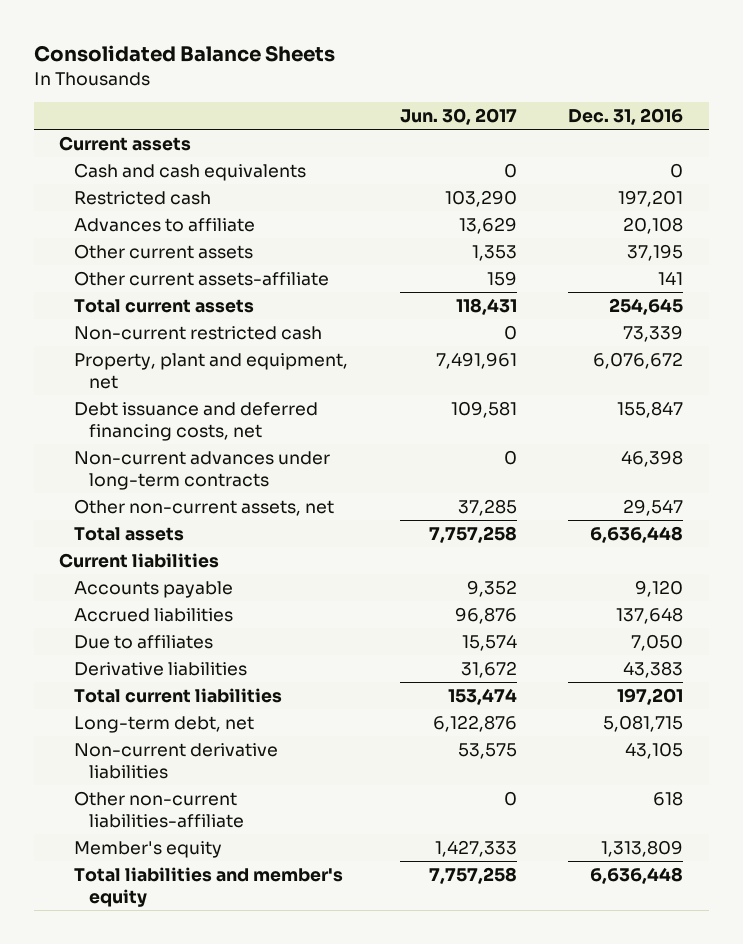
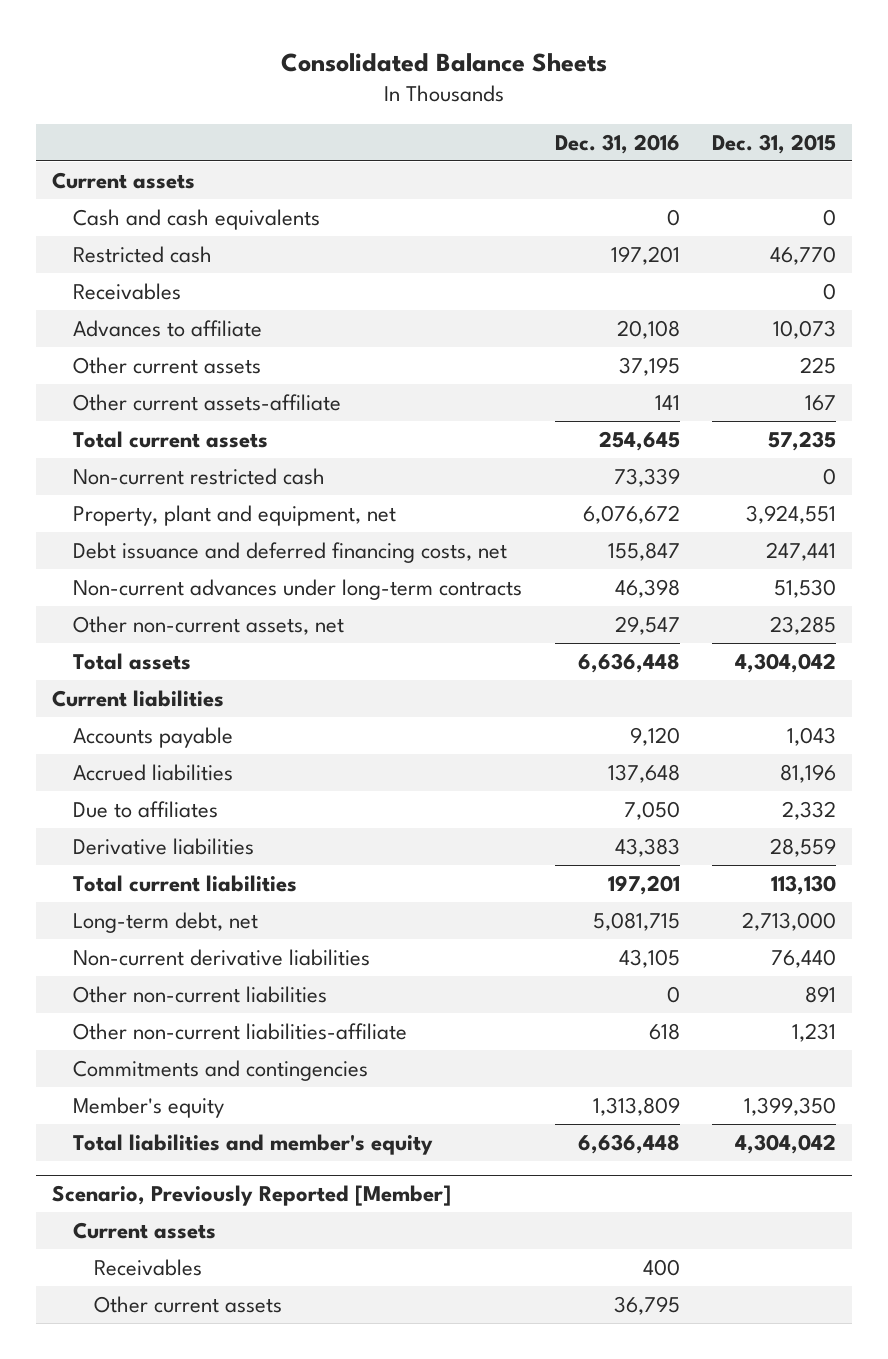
- | Jun. 30, 2017 | Dec. 31, 2016
+ | Dec. 31, 2016 | Dec. 31, 2015
+ Receivables | | 0
+ Other non-current liabilities | 0 | 891
+ Commitments and contingencies
+ Scenario, Previously Reported [Member]
+ Current assets
+ Receivables | 400 |
+ Other current assets | 36,795 |

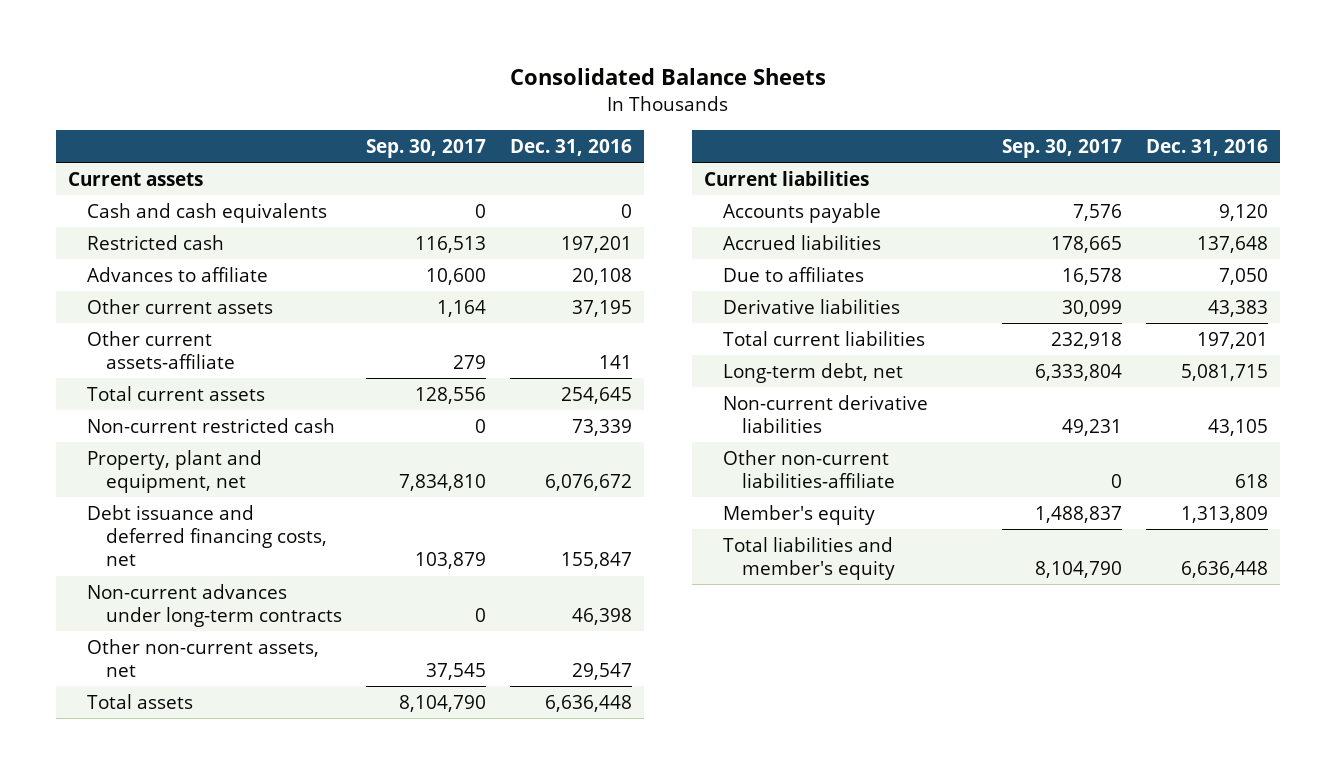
- | Dec. 31, 2016 | Dec. 31, 2015
+ | Sep. 30, 2017 | Dec. 31, 2016
- Receivables | | 0
- Other non-current liabilities | 0 | 891
- Commitments and contingencies
- Scenario, Previously Reported [Member]
- Current assets
- Receivables | 400 |
- Other current assets | 36,795 |

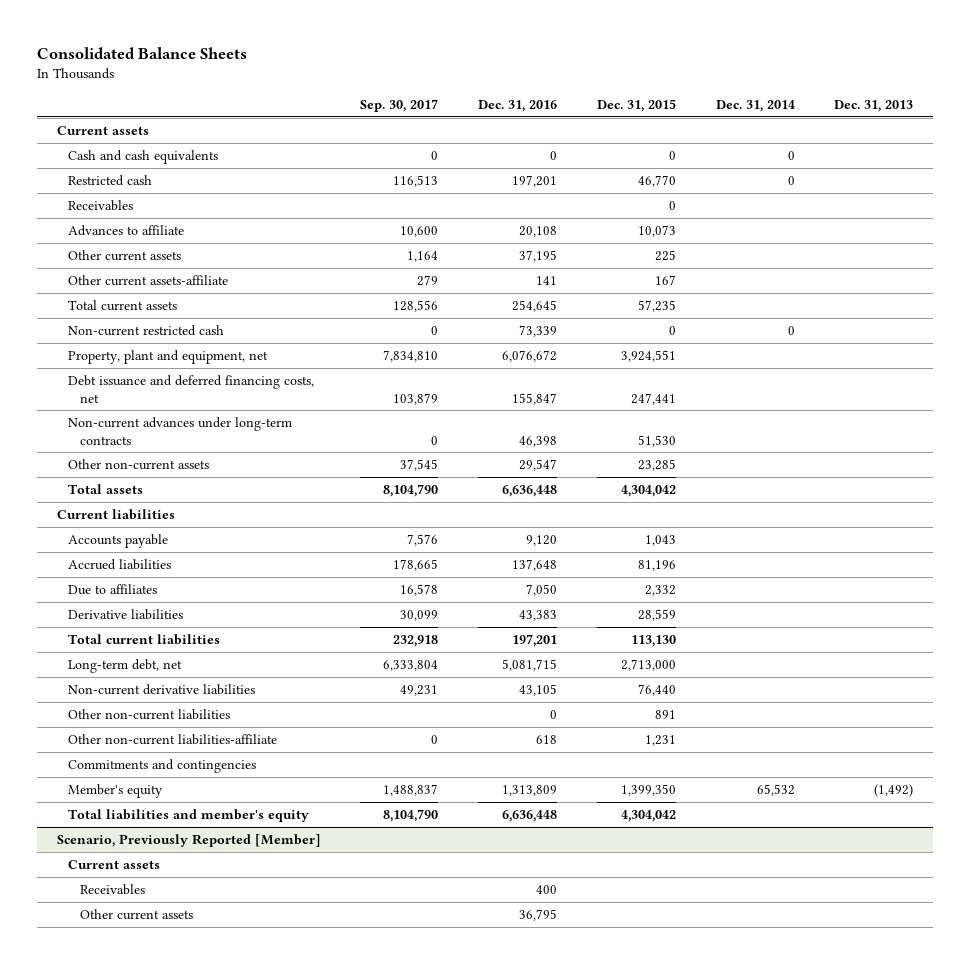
- | Sep. 30, 2017 | Dec. 31, 2016
+ | Sep. 30, 2017 | Dec. 31, 2016 | Dec. 31, 2015 | Dec. 31, 2014 | Dec. 31, 2013
+ Receivables | | | 0 | |
- Other non-current assets, net | 37,545 | 29,547
+ Other non-current assets | 37,545 | 29,547 | 23,285 | |
+ Other non-current liabilities | | 0 | 891 | |
+ Commitments and contingencies
+ Scenario, Previously Reported [Member]
+ Current assets
+ Receivables | | 400 | | |
+ Other current assets | | 36,795 | | |

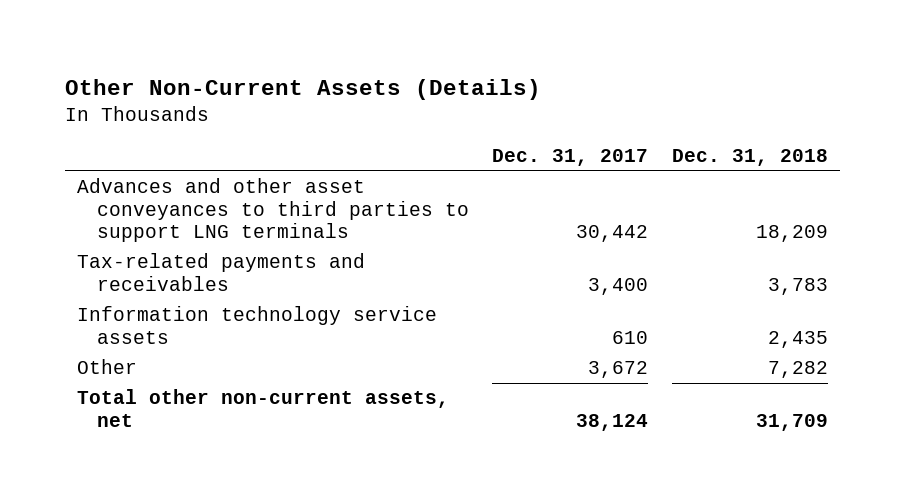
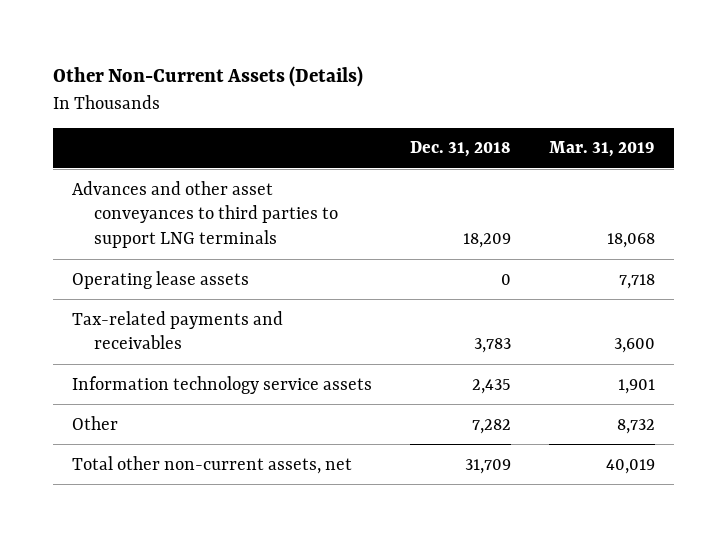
- | Dec. 31, 2017 | Dec. 31, 2018
+ | Dec. 31, 2018 | Mar. 31, 2019
+ Operating lease assets | 0 | 7,718

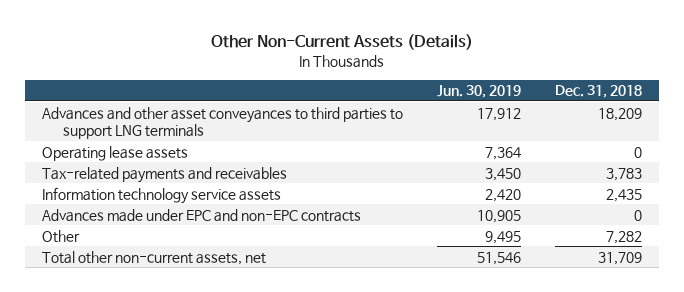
- | Dec. 31, 2018 | Mar. 31, 2019
+ | Jun. 30, 2019 | Dec. 31, 2018
+ Advances made under EPC and non-EPC contracts | 10,905 | 0

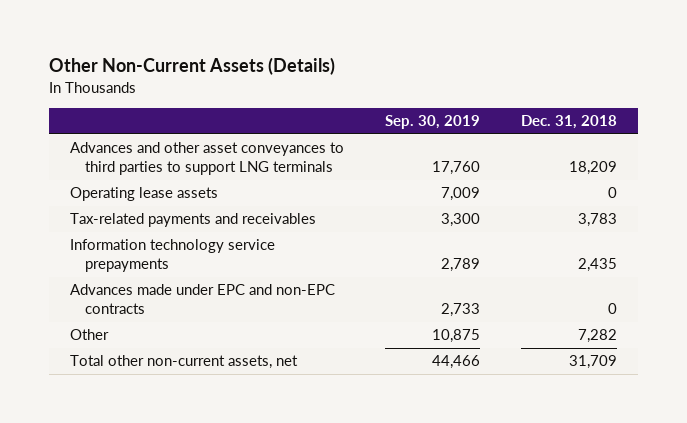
- | Jun. 30, 2019 | Dec. 31, 2018
+ | Sep. 30, 2019 | Dec. 31, 2018
- Information technology service assets | 2,420 | 2,435
+ Information technology service prepayments | 2,789 | 2,435

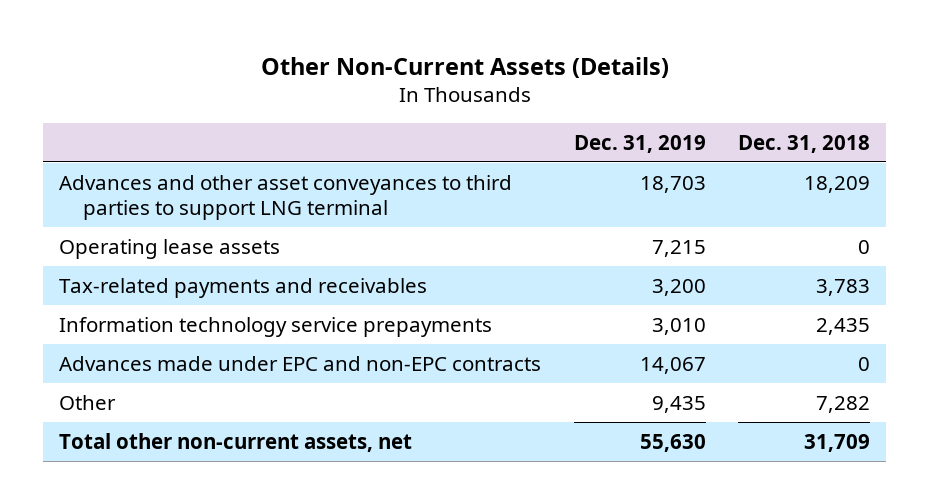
- | Sep. 30, 2019 | Dec. 31, 2018
+ | Dec. 31, 2019 | Dec. 31, 2018
- Advances and other asset conveyances to third parties to support LNG terminals | 17,760 | 18,209
+ Advances and other asset conveyances to third parties to support LNG terminal | 18,703 | 18,209

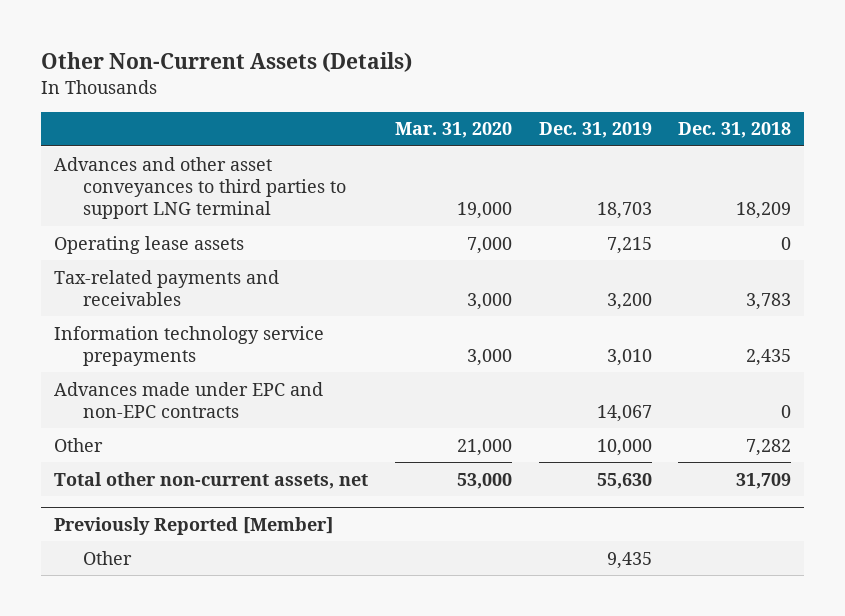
- | Dec. 31, 2019 | Dec. 31, 2018
+ | Mar. 31, 2020 | Dec. 31, 2019 | Dec. 31, 2018
- Other | 9,435 | 7,282
+ Other | 21,000 | 10,000 | 7,282
+ Previously Reported [Member]
+ Other | | 9,435 |

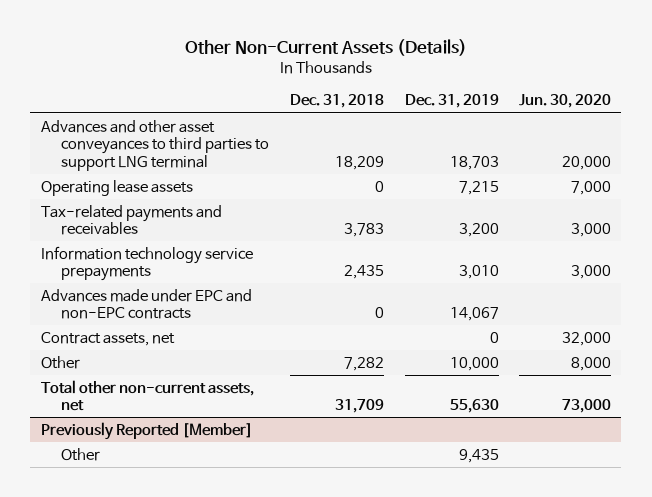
- | Mar. 31, 2020 | Dec. 31, 2019 | Dec. 31, 2018
+ | Dec. 31, 2018 | Dec. 31, 2019 | Jun. 30, 2020
+ Contract assets, net | | 0 | 32,000

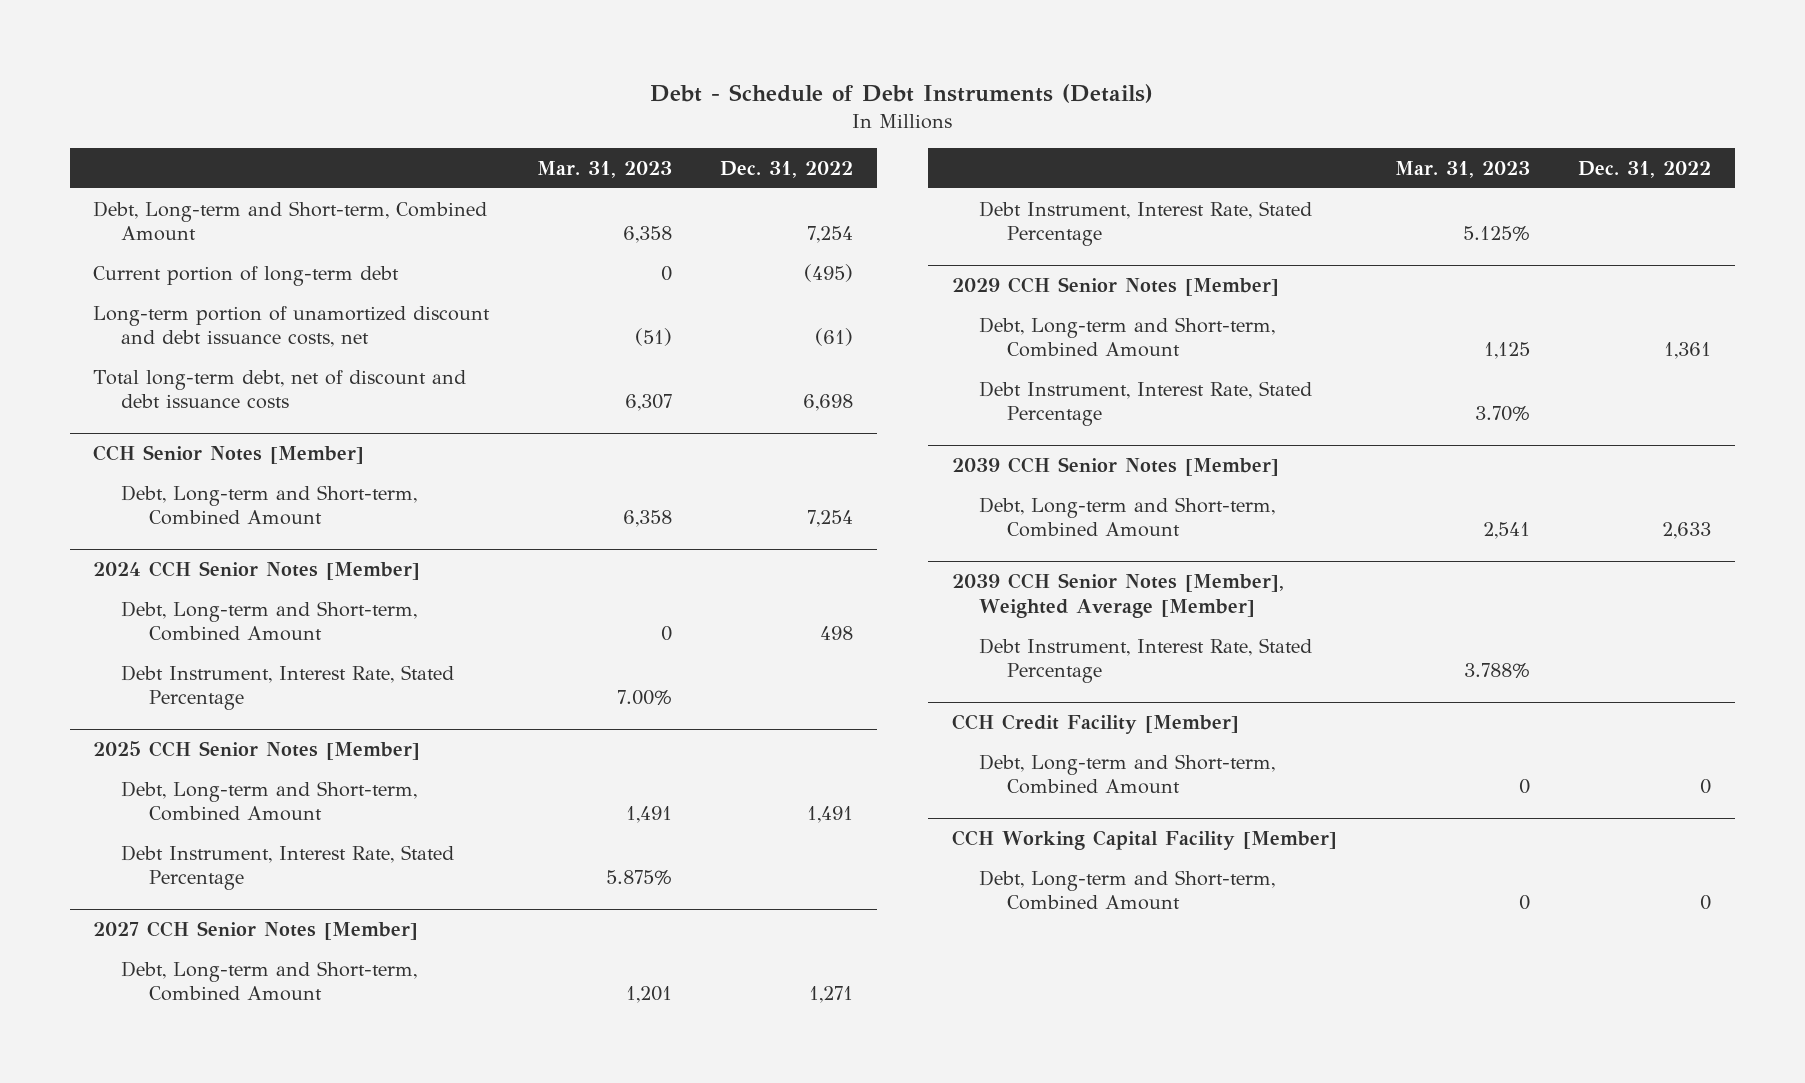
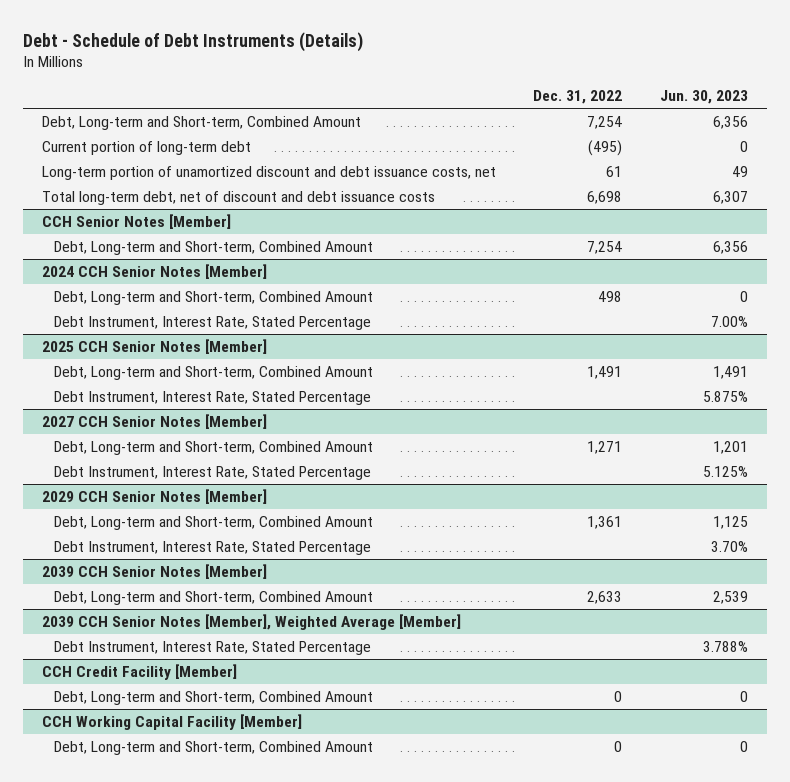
- | Mar. 31, 2023 | Dec. 31, 2022
+ | Dec. 31, 2022 | Jun. 30, 2023
- Long-term portion of unamortized discount and debt issuance costs, net | (51) | (61)
+ Long-term portion of unamortized discount and debt issuance costs, net | 61 | 49

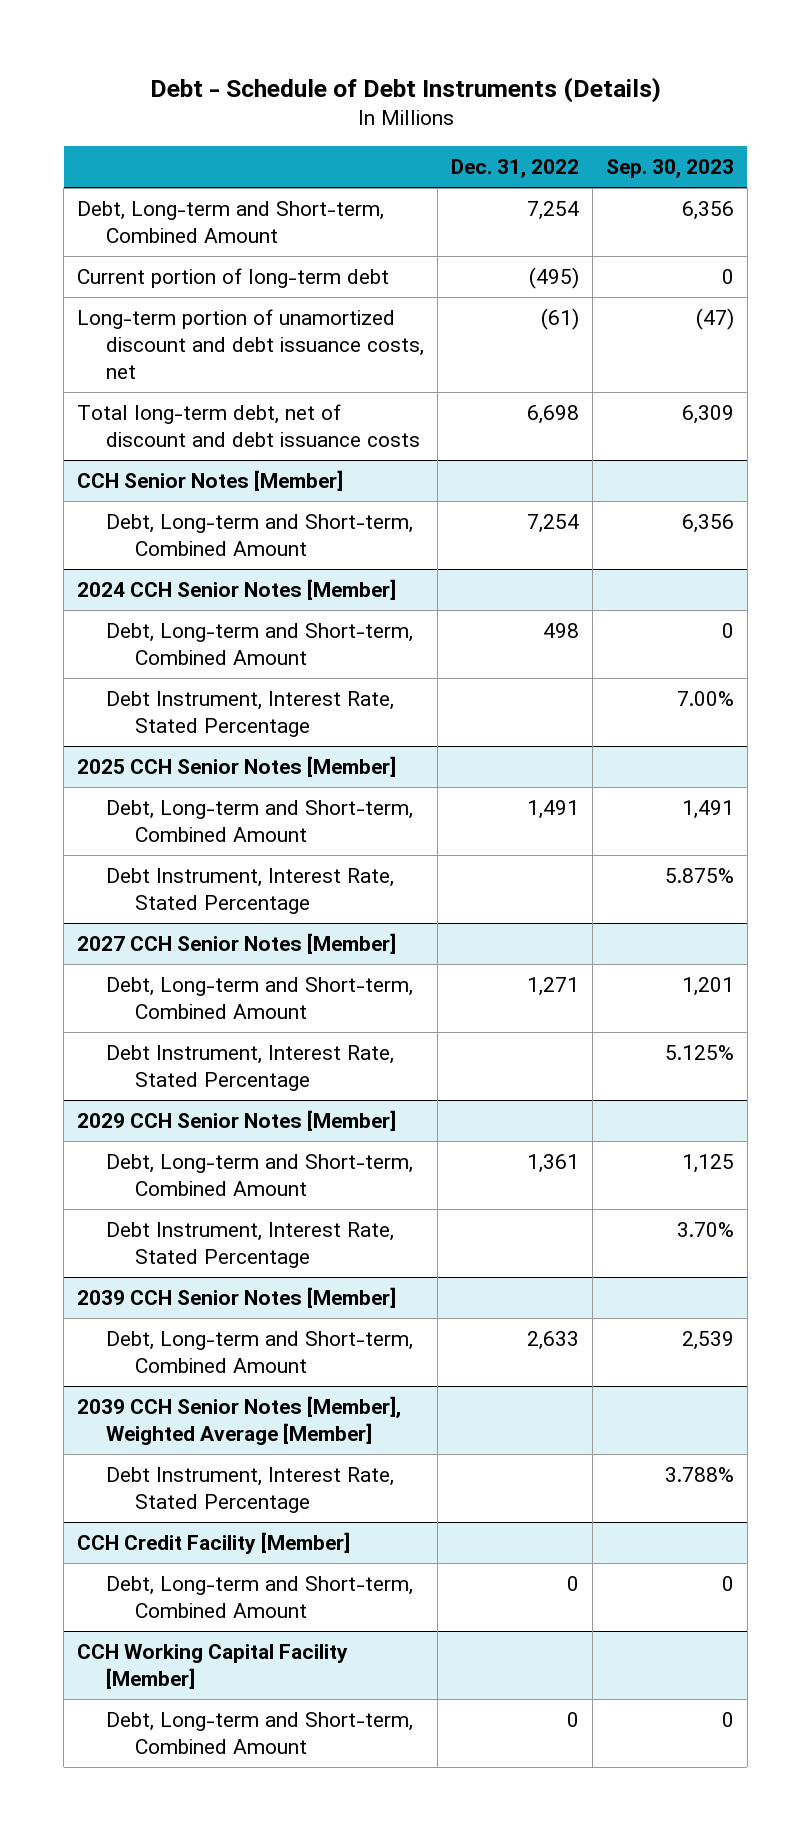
- | Dec. 31, 2022 | Jun. 30, 2023
+ | Dec. 31, 2022 | Sep. 30, 2023
- Long-term portion of unamortized discount and debt issuance costs, net | 61 | 49
+ Long-term portion of unamortized discount and debt issuance costs, net | (61) | (47)

